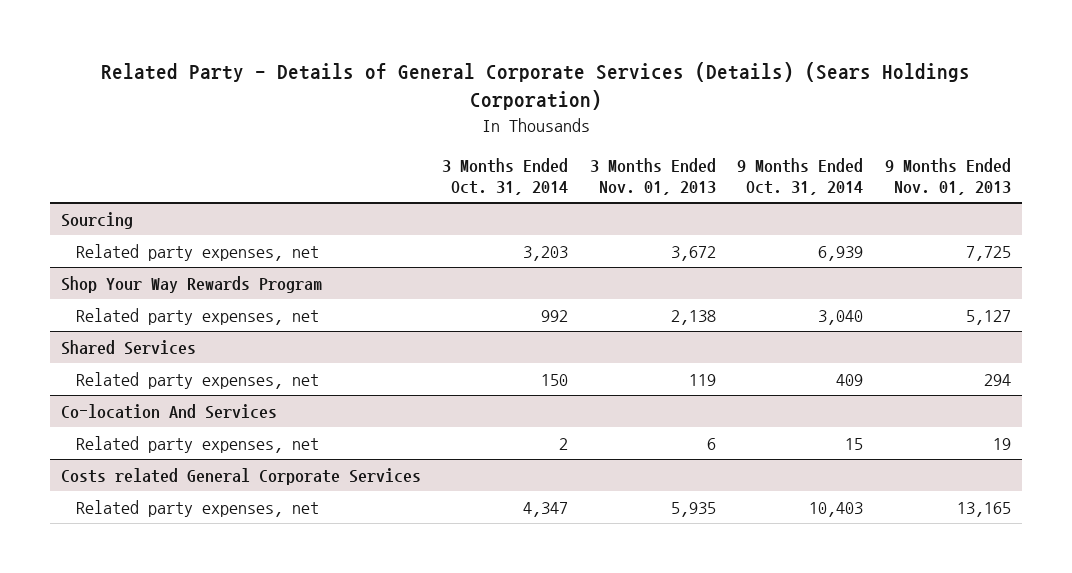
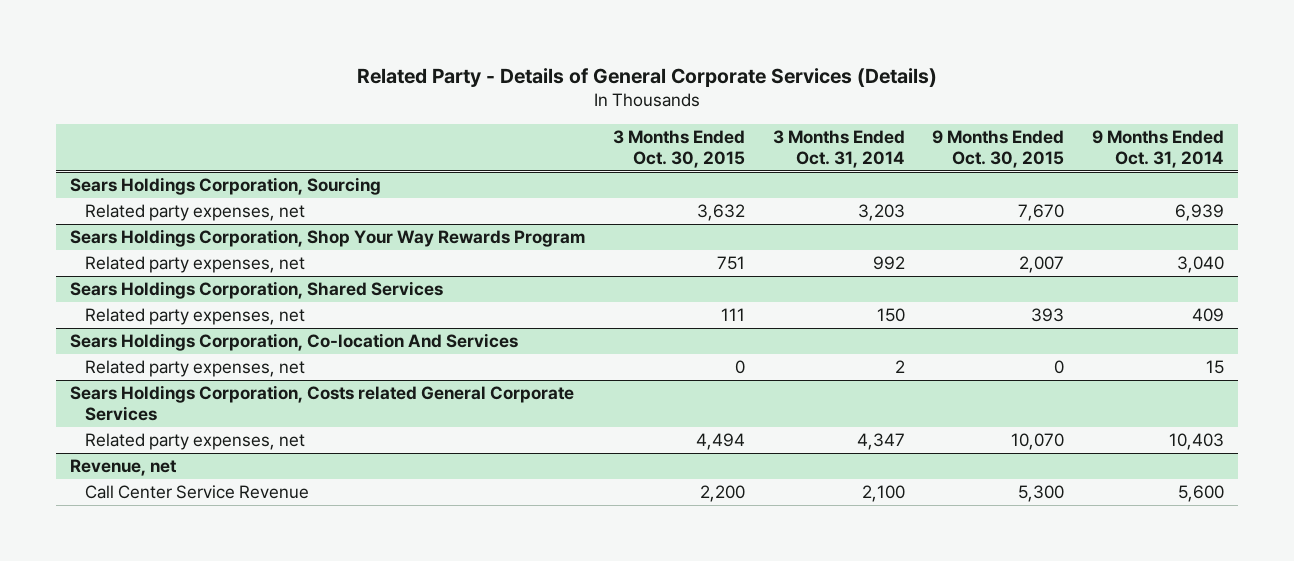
- Related Party - Details of General Corporate Services (Details) (Sears Holdings Corporation)
+ Related Party - Details of General Corporate Services (Details)
- | 3 Months Ended Oct. 31, 2014 | 3 Months Ended Nov. 01, 2013 | 9 Months Ended Oct. 31, 2014 | 9 Months Ended Nov. 01, 2013
+ | 3 Months Ended Oct. 30, 2015 | 3 Months Ended Oct. 31, 2014 | 9 Months Ended Oct. 30, 2015 | 9 Months Ended Oct. 31, 2014
- Sourcing
+ Sears Holdings Corporation, Sourcing
- Shop Your Way Rewards Program
+ Sears Holdings Corporation, Shop Your Way Rewards Program
- Shared Services
+ Sears Holdings Corporation, Shared Services
- Co-location And Services
+ Sears Holdings Corporation, Co-location And Services
- Costs related General Corporate Services
+ Sears Holdings Corporation, Costs related General Corporate Services
+ Revenue, net
+ Call Center Service Revenue | 2,200 | 2,100 | 5,300 | 5,600

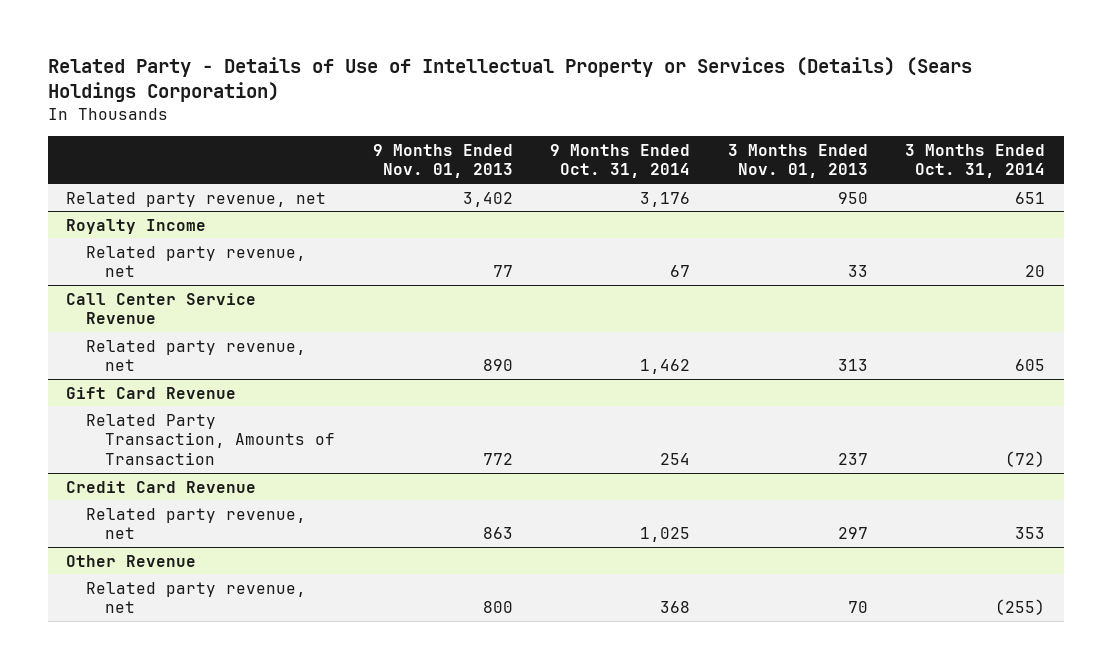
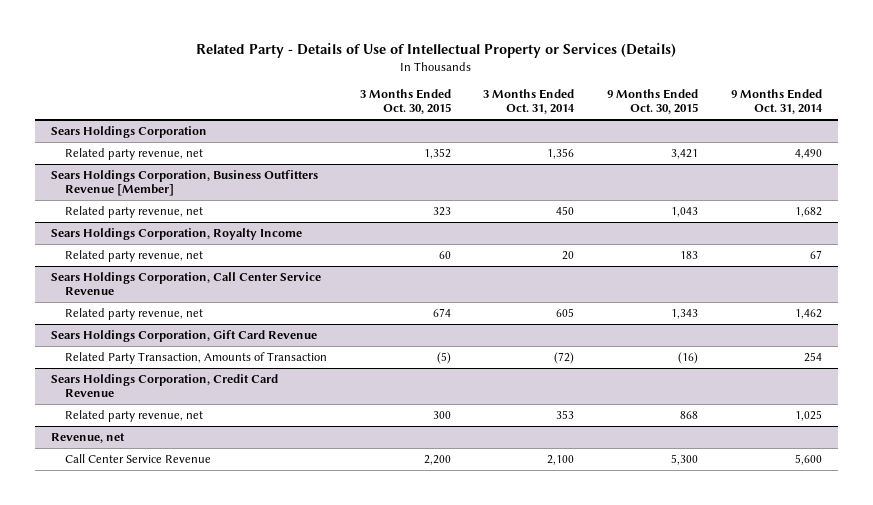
- Related Party - Details of Use of Intellectual Property or Services (Details) (Sears Holdings Corporation)
+ Related Party - Details of Use of Intellectual Property or Services (Details)
- | 9 Months Ended Nov. 01, 2013 | 9 Months Ended Oct. 31, 2014 | 3 Months Ended Nov. 01, 2013 | 3 Months Ended Oct. 31, 2014
+ | 3 Months Ended Oct. 30, 2015 | 3 Months Ended Oct. 31, 2014 | 9 Months Ended Oct. 30, 2015 | 9 Months Ended Oct. 31, 2014
- Related party revenue, net | 3,402 | 3,176 | 950 | 651
- Royalty Income
+ Sears Holdings Corporation
+ Related party revenue, net | 1,352 | 1,356 | 3,421 | 4,490
+ Sears Holdings Corporation, Business Outfitters Revenue [Member]
+ Related party revenue, net | 323 | 450 | 1,043 | 1,682
+ Sears Holdings Corporation, Royalty Income
- Call Center Service Revenue
+ Sears Holdings Corporation, Call Center Service Revenue
- Gift Card Revenue
+ Sears Holdings Corporation, Gift Card Revenue
- Credit Card Revenue
+ Sears Holdings Corporation, Credit Card Revenue
- Other Revenue
- Related party revenue, net | 800 | 368 | 70 | (255)
+ Revenue, net
+ Call Center Service Revenue | 2,200 | 2,100 | 5,300 | 5,600

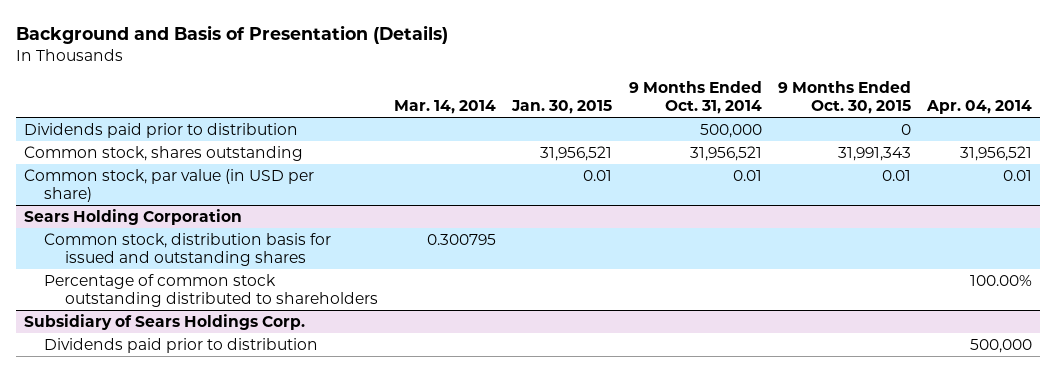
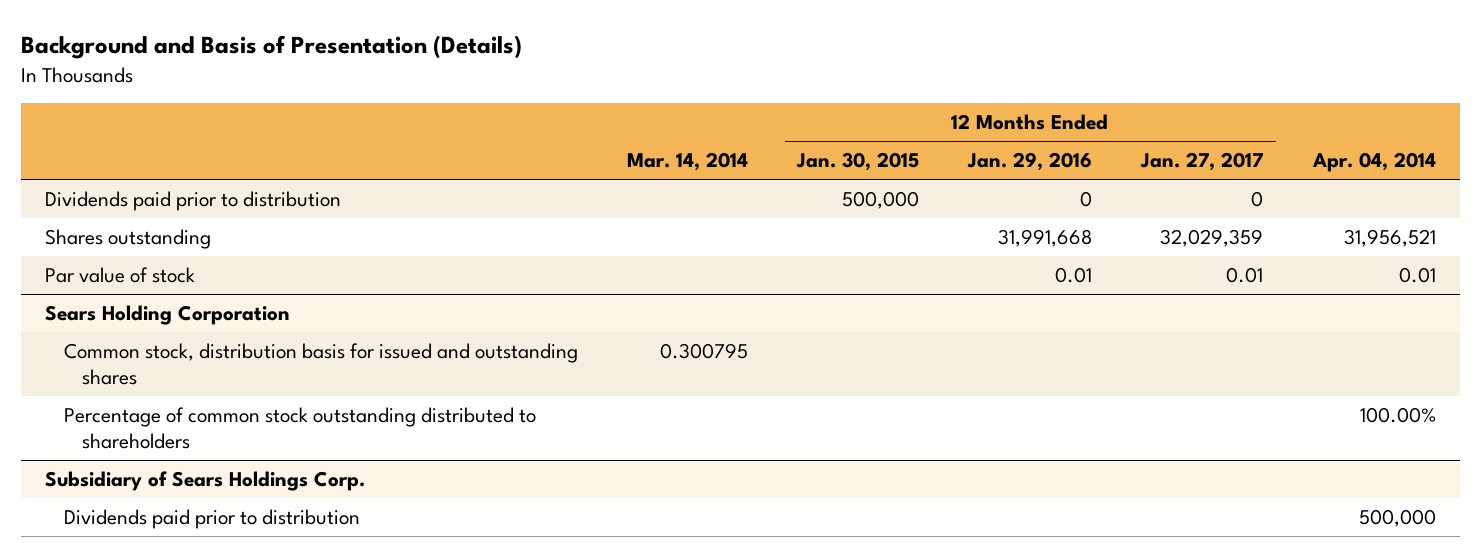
- | Mar. 14, 2014 | Jan. 30, 2015 | 9 Months Ended Oct. 31, 2014 | 9 Months Ended Oct. 30, 2015 | Apr. 04, 2014
+ | Mar. 14, 2014 | 12 Months Ended Jan. 30, 2015 | 12 Months Ended Jan. 29, 2016 | 12 Months Ended Jan. 27, 2017 | Apr. 04, 2014
- Common stock, shares outstanding | | 31,956,521 | 31,956,521 | 31,991,343 | 31,956,521
- Common stock, par value (in USD per share) | | 0.01 | 0.01 | 0.01 | 0.01
+ Shares outstanding | | | 31,991,668 | 32,029,359 | 31,956,521
+ Par value of stock | | | 0.01 | 0.01 | 0.01

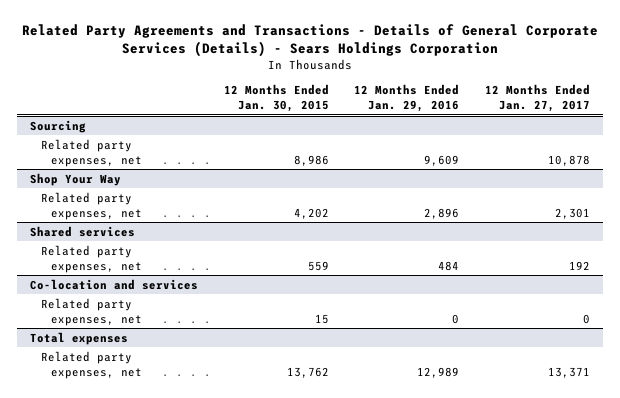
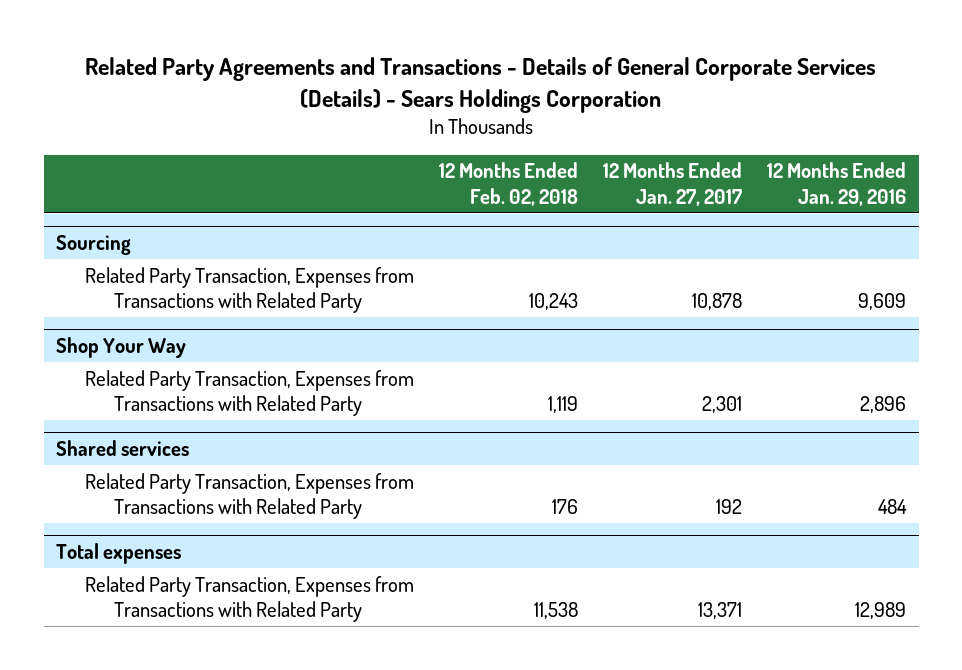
- | 12 Months Ended Jan. 30, 2015 | 12 Months Ended Jan. 29, 2016 | 12 Months Ended Jan. 27, 2017
+ | 12 Months Ended Feb. 02, 2018 | 12 Months Ended Jan. 27, 2017 | 12 Months Ended Jan. 29, 2016
@ Sourcing
- Related party expenses, net | 8,986 | 9,609 | 10,878
+ Related Party Transaction, Expenses from Transactions with Related Party | 10,243 | 10,878 | 9,609
@ Shop Your Way
- Related party expenses, net | 4,202 | 2,896 | 2,301
+ Related Party Transaction, Expenses from Transactions with Related Party | 1,119 | 2,301 | 2,896
@ Shared services
- Related party expenses, net | 559 | 484 | 192
- Co-location and services
- Related party expenses, net | 15 | 0 | 0
@ Shared services
+ Related Party Transaction, Expenses from Transactions with Related Party | 176 | 192 | 484
@ Total expenses
- Related party expenses, net | 13,762 | 12,989 | 13,371
+ Related Party Transaction, Expenses from Transactions with Related Party | 11,538 | 13,371 | 12,989

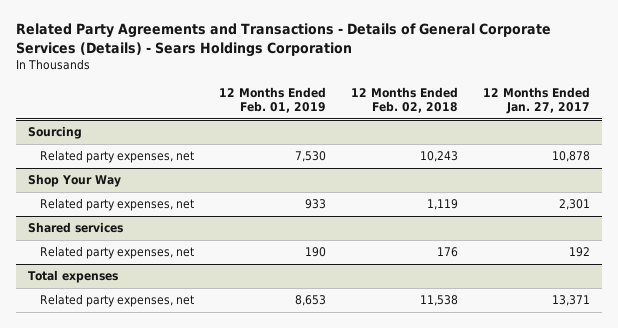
- | 12 Months Ended Feb. 02, 2018 | 12 Months Ended Jan. 27, 2017 | 12 Months Ended Jan. 29, 2016
+ | 12 Months Ended Feb. 01, 2019 | 12 Months Ended Feb. 02, 2018 | 12 Months Ended Jan. 27, 2017
@ Sourcing
- Related Party Transaction, Expenses from Transactions with Related Party | 10,243 | 10,878 | 9,609
+ Related party expenses, net | 7,530 | 10,243 | 10,878
@ Shop Your Way
- Related Party Transaction, Expenses from Transactions with Related Party | 1,119 | 2,301 | 2,896
+ Related party expenses, net | 933 | 1,119 | 2,301
@ Shared services
- Related Party Transaction, Expenses from Transactions with Related Party | 176 | 192 | 484
+ Related party expenses, net | 190 | 176 | 192
@ Total expenses
- Related Party Transaction, Expenses from Transactions with Related Party | 11,538 | 13,371 | 12,989
+ Related party expenses, net | 8,653 | 11,538 | 13,371

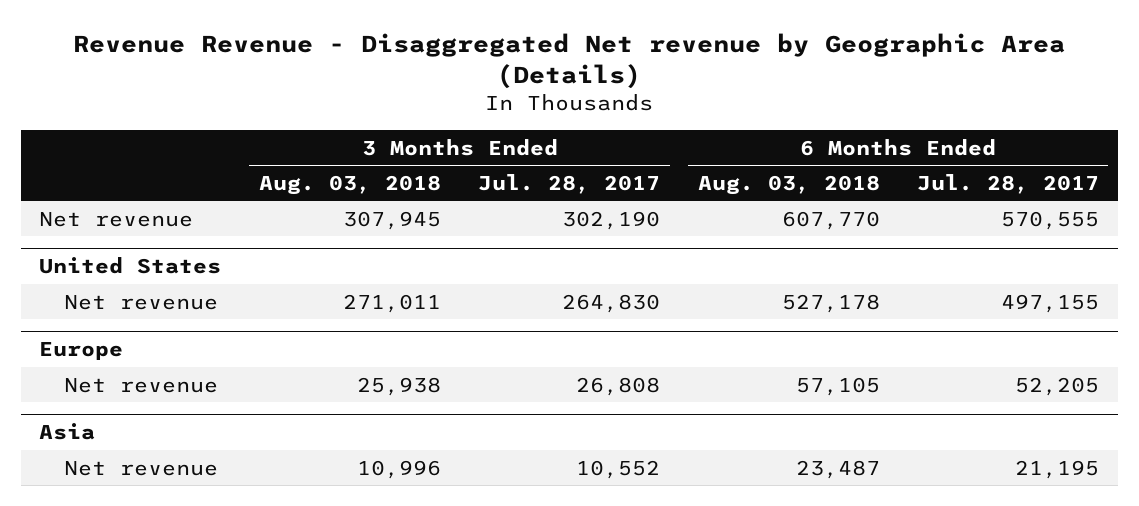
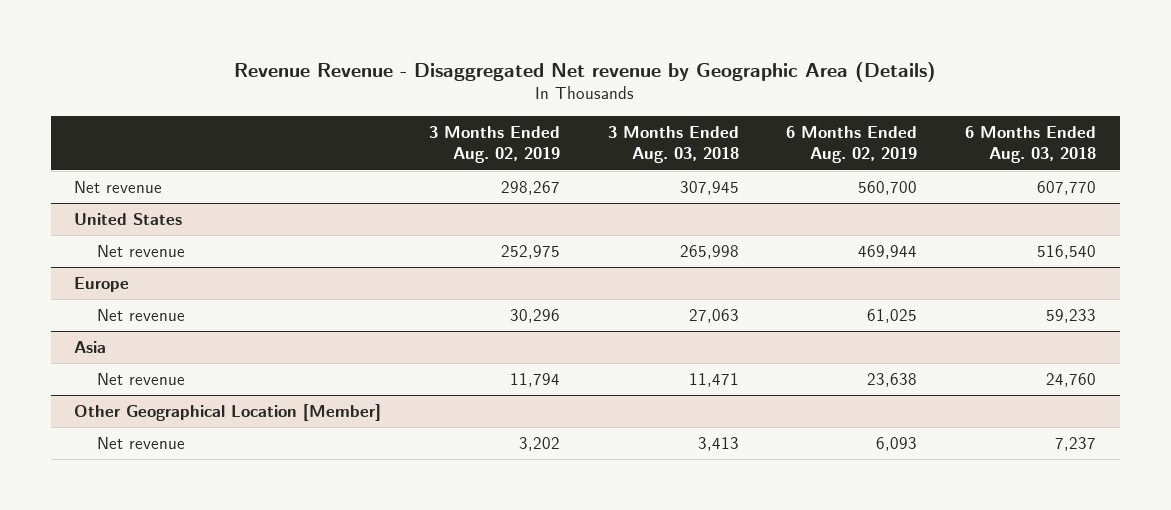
- | 3 Months Ended Aug. 03, 2018 | 3 Months Ended Jul. 28, 2017 | 6 Months Ended Aug. 03, 2018 | 6 Months Ended Jul. 28, 2017
+ | 3 Months Ended Aug. 02, 2019 | 3 Months Ended Aug. 03, 2018 | 6 Months Ended Aug. 02, 2019 | 6 Months Ended Aug. 03, 2018
@ United States
- Net revenue | 271,011 | 264,830 | 527,178 | 497,155
+ Net revenue | 252,975 | 265,998 | 469,944 | 516,540
@ Europe
- Net revenue | 25,938 | 26,808 | 57,105 | 52,205
+ Net revenue | 30,296 | 27,063 | 61,025 | 59,233
@ Asia
- Net revenue | 10,996 | 10,552 | 23,487 | 21,195
+ Net revenue | 11,794 | 11,471 | 23,638 | 24,760
+ Other Geographical Location [Member]
+ Net revenue | 3,202 | 3,413 | 6,093 | 7,237

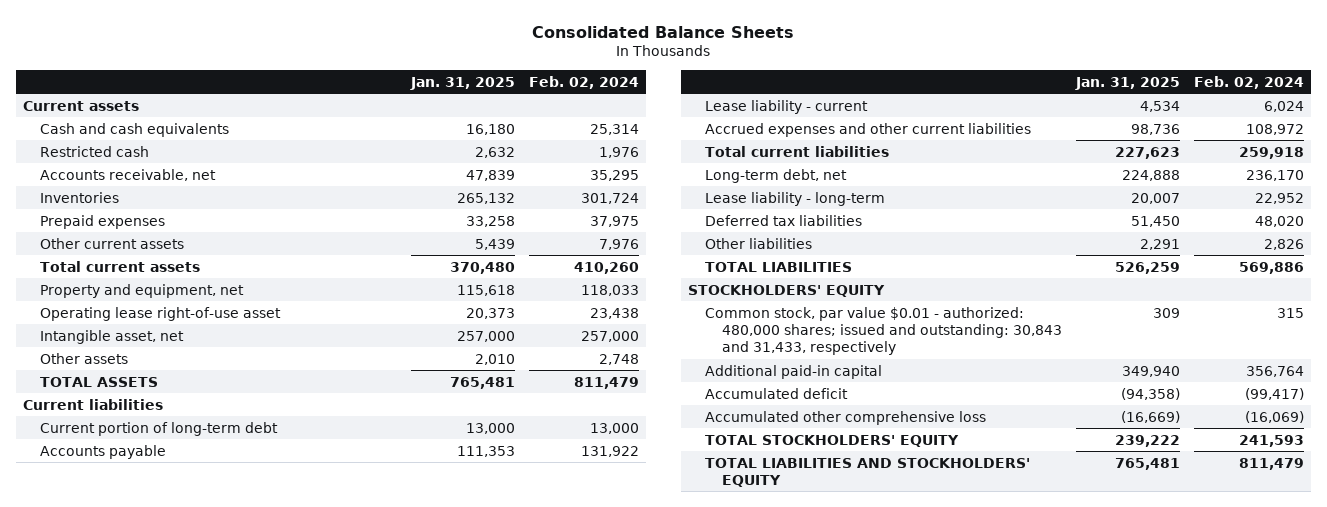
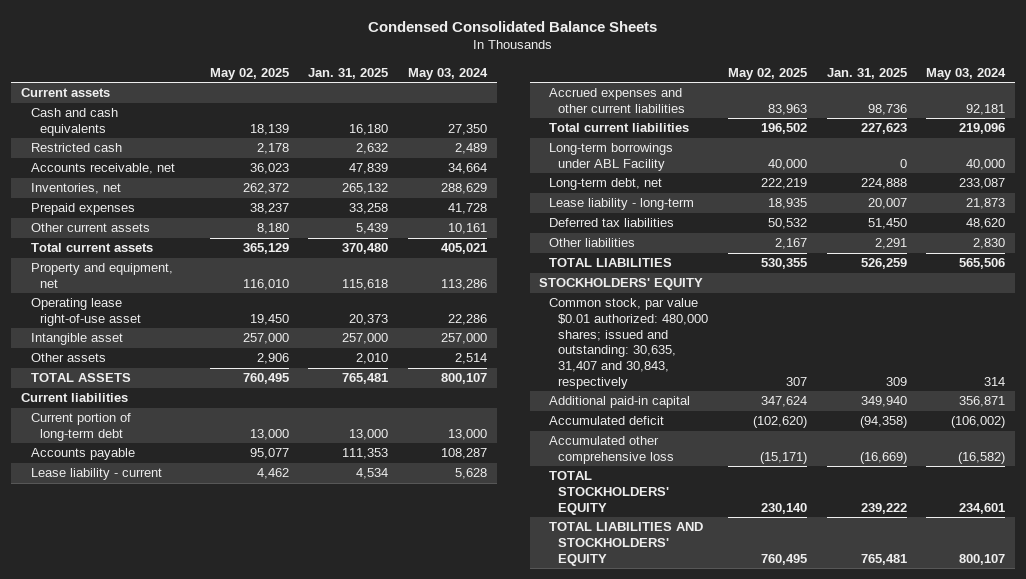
- Consolidated Balance Sheets
+ Condensed Consolidated Balance Sheets
- | Jan. 31, 2025 | Feb. 02, 2024
+ | May 02, 2025 | Jan. 31, 2025 | May 03, 2024
- Inventories | 265,132 | 301,724
+ Inventories, net | 262,372 | 265,132 | 288,629
- Intangible asset, net | 257,000 | 257,000
+ Intangible asset | 257,000 | 257,000 | 257,000
+ Long-term borrowings under ABL Facility | 40,000 | 0 | 40,000
- Common stock, par value $0.01 - authorized: 480,000 shares; issued and outstanding: 30,843 and 31,433, respectively | 309 | 315
+ Common stock, par value $0.01 authorized: 480,000 shares; issued and outstanding: 30,635, 31,407 and 30,843, respectively | 307 | 309 | 314

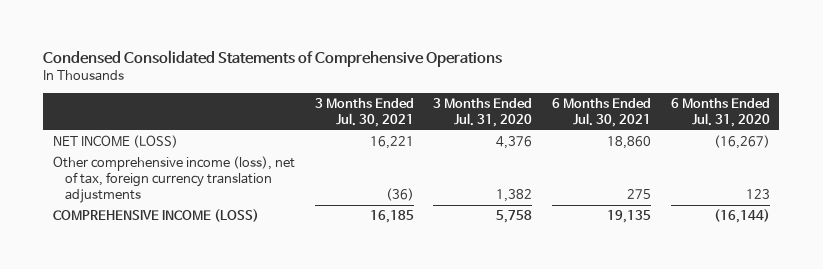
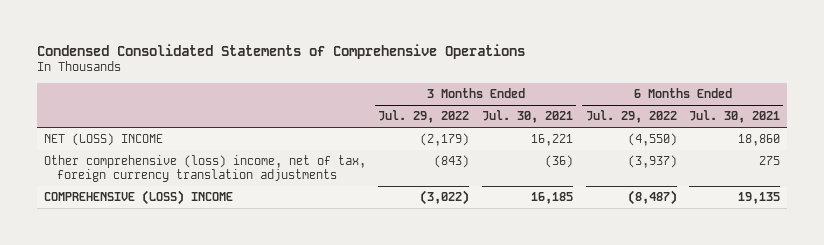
- | 3 Months Ended Jul. 30, 2021 | 3 Months Ended Jul. 31, 2020 | 6 Months Ended Jul. 30, 2021 | 6 Months Ended Jul. 31, 2020
+ | 3 Months Ended Jul. 29, 2022 | 3 Months Ended Jul. 30, 2021 | 6 Months Ended Jul. 29, 2022 | 6 Months Ended Jul. 30, 2021
- NET INCOME (LOSS) | 16,221 | 4,376 | 18,860 | (16,267)
- Other comprehensive income (loss), net of tax, foreign currency translation adjustments | (36) | 1,382 | 275 | 123
- COMPREHENSIVE INCOME (LOSS) | 16,185 | 5,758 | 19,135 | (16,144)
+ NET (LOSS) INCOME | (2,179) | 16,221 | (4,550) | 18,860
+ Other comprehensive (loss) income, net of tax, foreign currency translation adjustments | (843) | (36) | (3,937) | 275
+ COMPREHENSIVE (LOSS) INCOME | (3,022) | 16,185 | (8,487) | 19,135

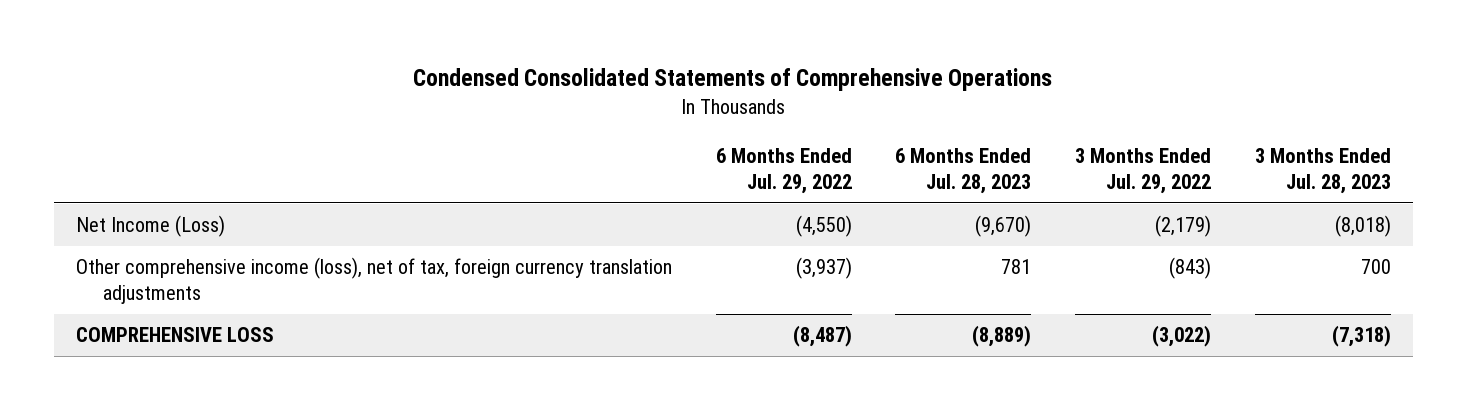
- | 3 Months Ended Jul. 29, 2022 | 3 Months Ended Jul. 30, 2021 | 6 Months Ended Jul. 29, 2022 | 6 Months Ended Jul. 30, 2021
+ | 6 Months Ended Jul. 29, 2022 | 6 Months Ended Jul. 28, 2023 | 3 Months Ended Jul. 29, 2022 | 3 Months Ended Jul. 28, 2023
- NET (LOSS) INCOME | (2,179) | 16,221 | (4,550) | 18,860
- Other comprehensive (loss) income, net of tax, foreign currency translation adjustments | (843) | (36) | (3,937) | 275
- COMPREHENSIVE (LOSS) INCOME | (3,022) | 16,185 | (8,487) | 19,135
+ Net Income (Loss) | (4,550) | (9,670) | (2,179) | (8,018)
+ Other comprehensive income (loss), net of tax, foreign currency translation adjustments | (3,937) | 781 | (843) | 700
+ COMPREHENSIVE LOSS | (8,487) | (8,889) | (3,022) | (7,318)

